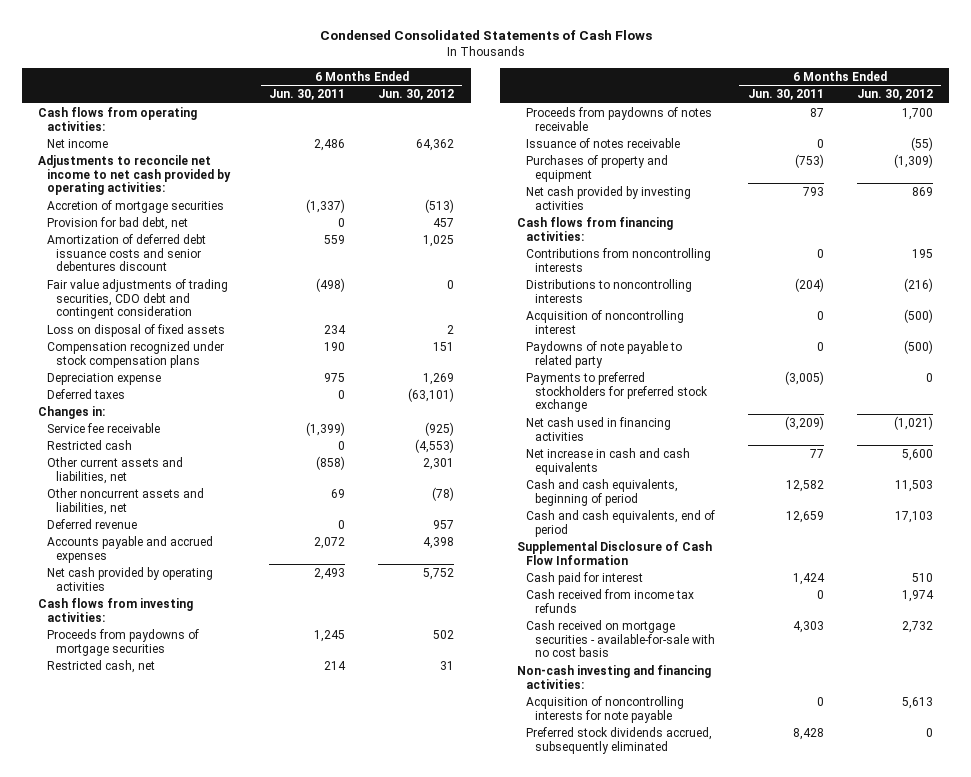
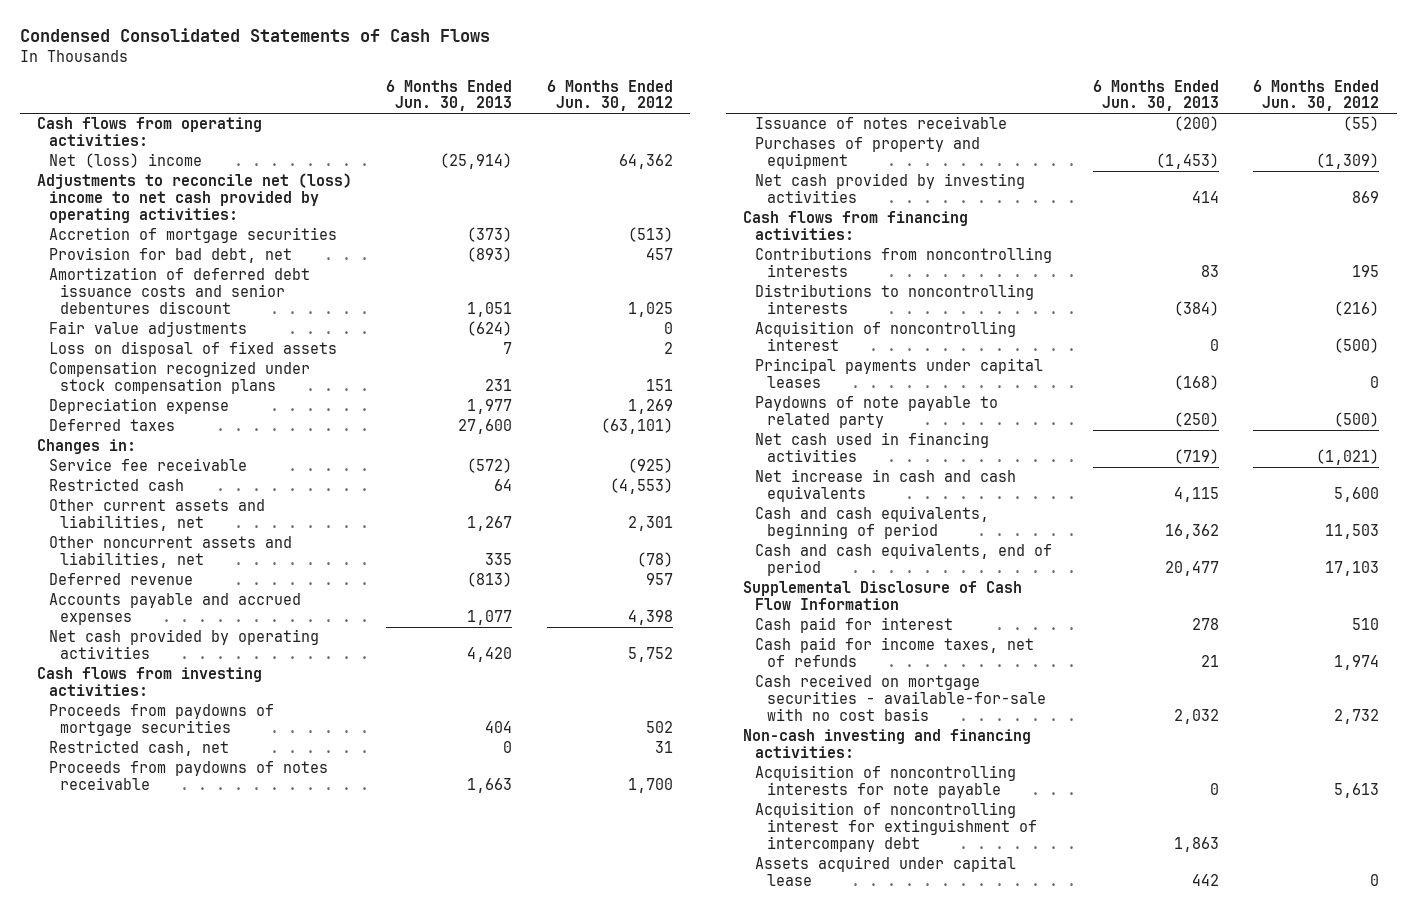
- | 6 Months Ended Jun. 30, 2011 | 6 Months Ended Jun. 30, 2012
+ | 6 Months Ended Jun. 30, 2013 | 6 Months Ended Jun. 30, 2012
- Net income | 2,486 | 64,362
- Adjustments to reconcile net income to net cash provided by operating activities:
+ Net (loss) income | (25,914) | 64,362
+ Adjustments to reconcile net (loss) income to net cash provided by operating activities:
- Fair value adjustments of trading securities, CDO debt and contingent consideration | (498) | 0
+ Fair value adjustments | (624) | 0
+ Principal payments under capital leases | (168) | 0
- Payments to preferred stockholders for preferred stock exchange | (3,005) | 0
- Cash received from income tax refunds | 0 | 1,974
+ Cash paid for income taxes, net of refunds | 21 | 1,974
- Preferred stock dividends accrued, subsequently eliminated | 8,428 | 0
+ Acquisition of noncontrolling interest for extinguishment of intercompany debt | 1,863 |
+ Assets acquired under capital lease | 442 | 0

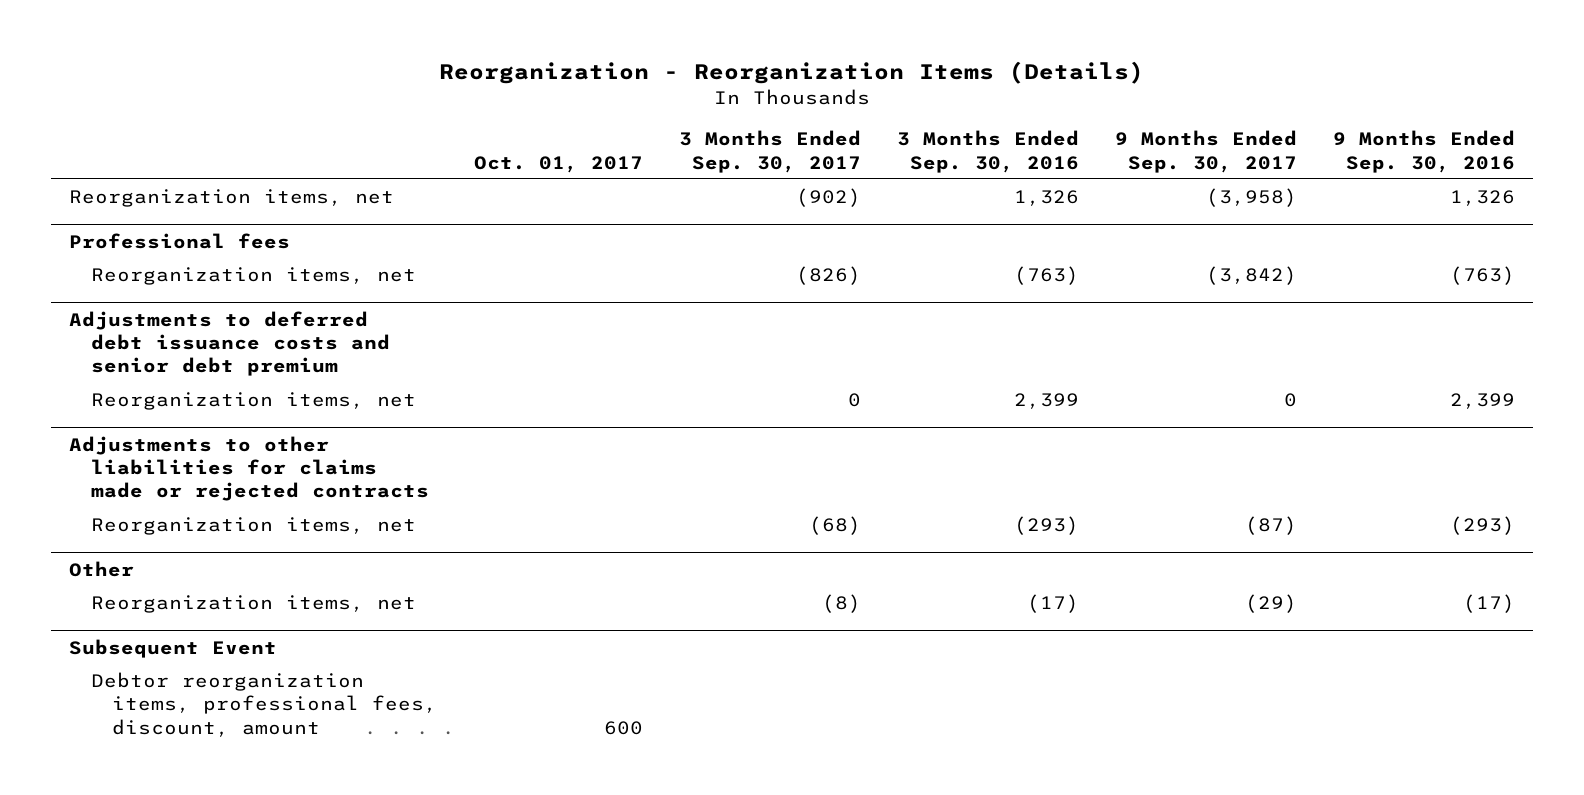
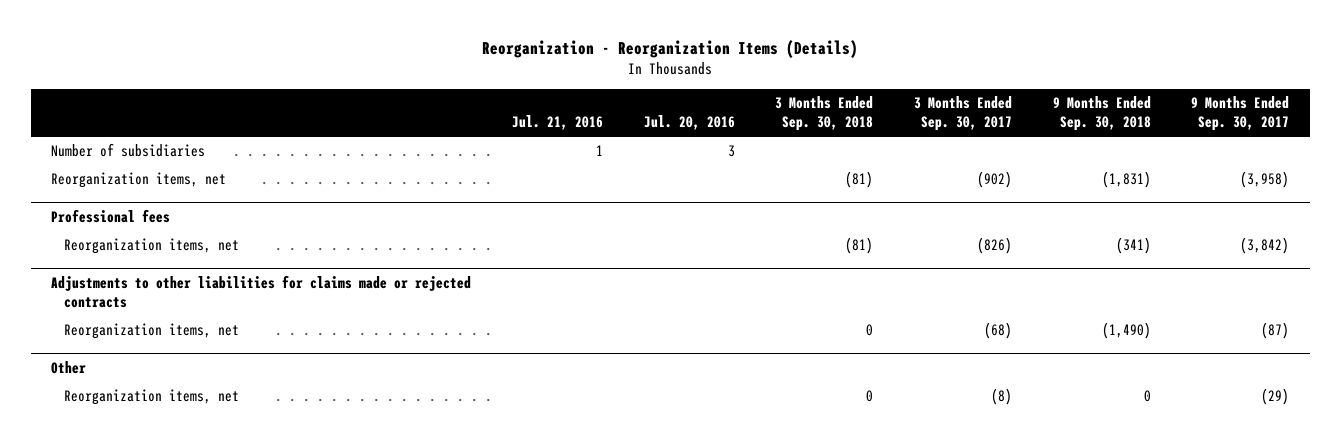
- | Oct. 01, 2017 | 3 Months Ended Sep. 30, 2017 | 3 Months Ended Sep. 30, 2016 | 9 Months Ended Sep. 30, 2017 | 9 Months Ended Sep. 30, 2016
+ | Jul. 21, 2016 | Jul. 20, 2016 | 3 Months Ended Sep. 30, 2018 | 3 Months Ended Sep. 30, 2017 | 9 Months Ended Sep. 30, 2018 | 9 Months Ended Sep. 30, 2017
+ Number of subsidiaries | 1 | 3 | | | |
- Adjustments to deferred debt issuance costs and senior debt premium
- Reorganization items, net | | 0 | 2,399 | 0 | 2,399
- Subsequent Event
- Debtor reorganization items, professional fees, discount, amount | 600 | | | |

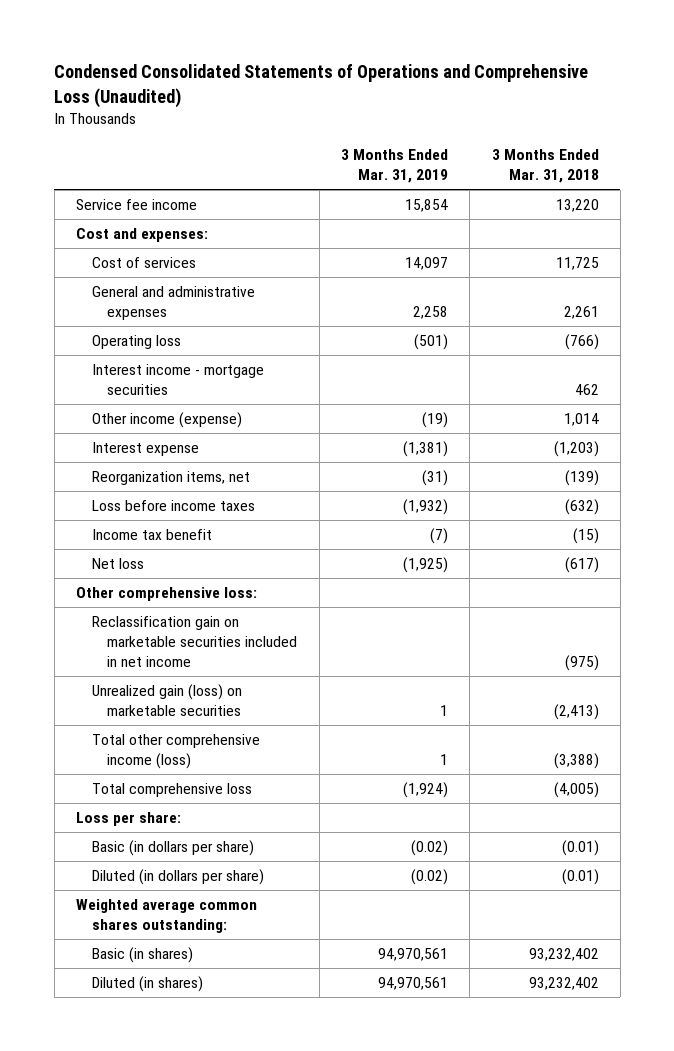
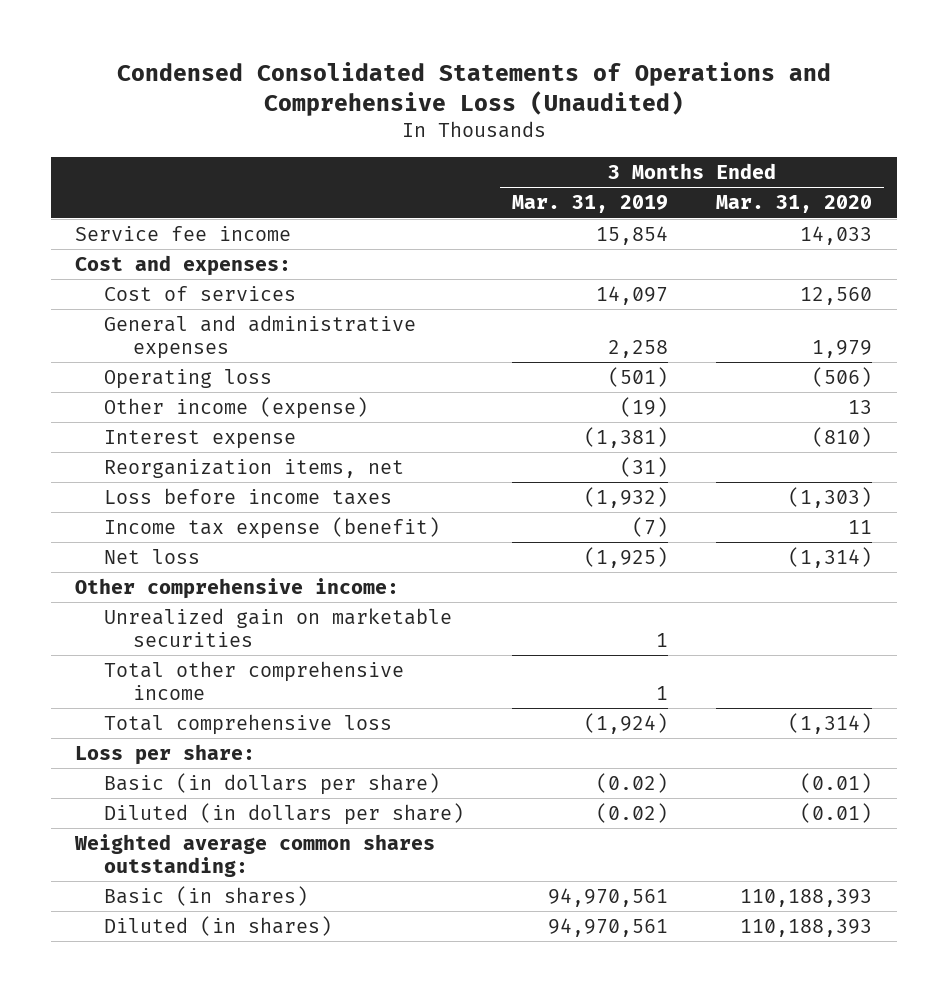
- | 3 Months Ended Mar. 31, 2019 | 3 Months Ended Mar. 31, 2018
+ | 3 Months Ended Mar. 31, 2019 | 3 Months Ended Mar. 31, 2020
- Interest income - mortgage securities | | 462
- Income tax benefit | (7) | (15)
+ Income tax expense (benefit) | (7) | 11
- Other comprehensive loss:
- Reclassification gain on marketable securities included in net income | | (975)
- Unrealized gain (loss) on marketable securities | 1 | (2,413)
- Total other comprehensive income (loss) | 1 | (3,388)
+ Other comprehensive income:
+ Unrealized gain on marketable securities | 1 |
+ Total other comprehensive income | 1 |

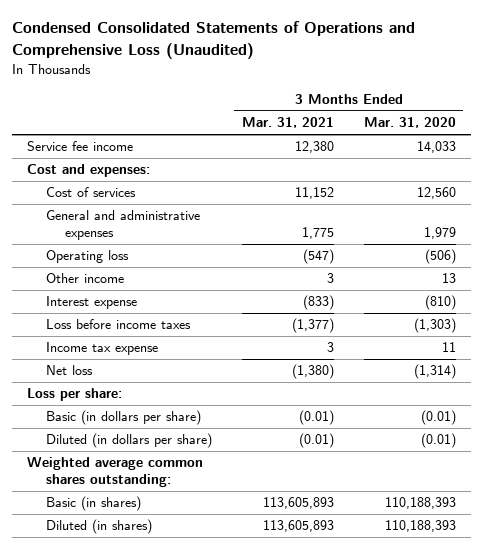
- | 3 Months Ended Mar. 31, 2019 | 3 Months Ended Mar. 31, 2020
+ | 3 Months Ended Mar. 31, 2021 | 3 Months Ended Mar. 31, 2020
- Other income (expense) | (19) | 13
+ Other income | 3 | 13
- Reorganization items, net | (31) |
- Income tax expense (benefit) | (7) | 11
+ Income tax expense | 3 | 11
- Other comprehensive income:
- Unrealized gain on marketable securities | 1 |
- Total other comprehensive income | 1 |
- Total comprehensive loss | (1,924) | (1,314)

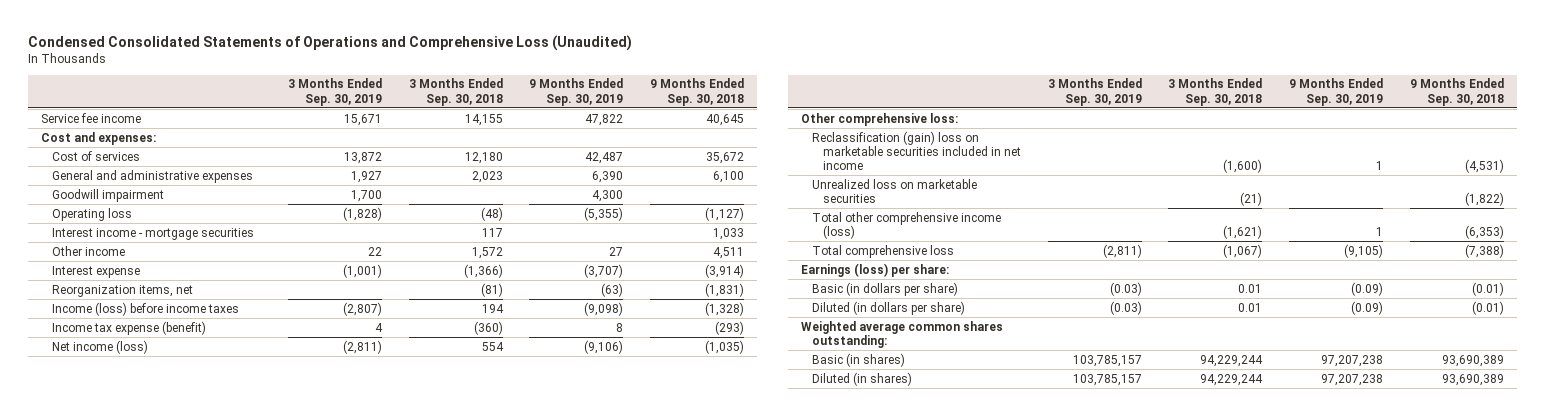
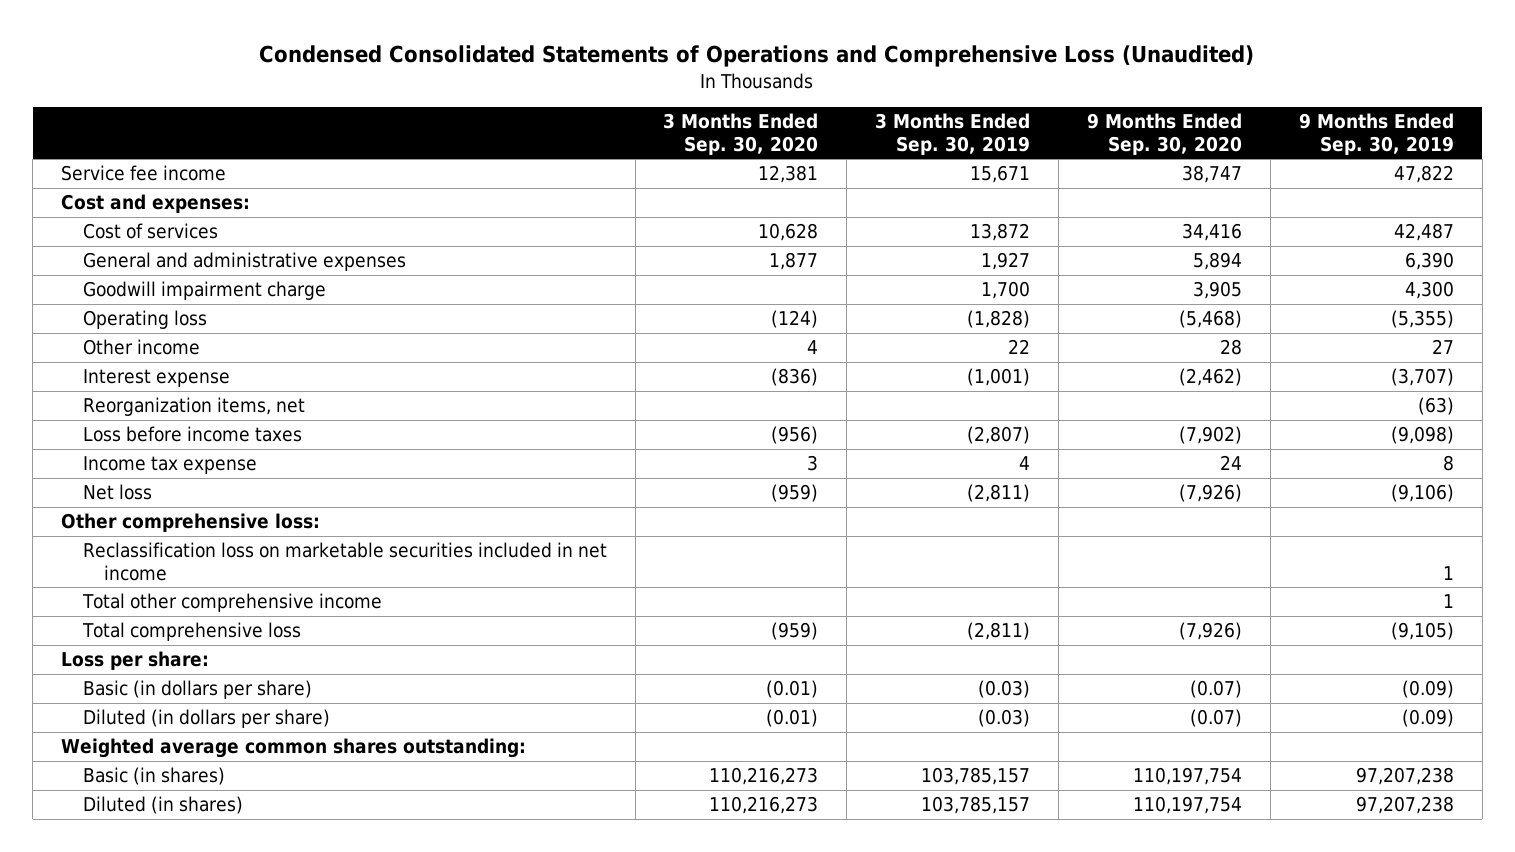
- | 3 Months Ended Sep. 30, 2019 | 3 Months Ended Sep. 30, 2018 | 9 Months Ended Sep. 30, 2019 | 9 Months Ended Sep. 30, 2018
+ | 3 Months Ended Sep. 30, 2020 | 3 Months Ended Sep. 30, 2019 | 9 Months Ended Sep. 30, 2020 | 9 Months Ended Sep. 30, 2019
- Goodwill impairment | 1,700 | | 4,300 |
+ Goodwill impairment charge | | 1,700 | 3,905 | 4,300
- Interest income - mortgage securities | | 117 | | 1,033
- Income (loss) before income taxes | (2,807) | 194 | (9,098) | (1,328)
- Income tax expense (benefit) | 4 | (360) | 8 | (293)
- Net income (loss) | (2,811) | 554 | (9,106) | (1,035)
+ Loss before income taxes | (956) | (2,807) | (7,902) | (9,098)
+ Income tax expense | 3 | 4 | 24 | 8
+ Net loss | (959) | (2,811) | (7,926) | (9,106)
- Reclassification (gain) loss on marketable securities included in net income | | (1,600) | 1 | (4,531)
- Unrealized loss on marketable securities | | (21) | | (1,822)
- Total other comprehensive income (loss) | | (1,621) | 1 | (6,353)
+ Reclassification loss on marketable securities included in net income | | | | 1
+ Total other comprehensive income | | | | 1
- Earnings (loss) per share:
+ Loss per share:

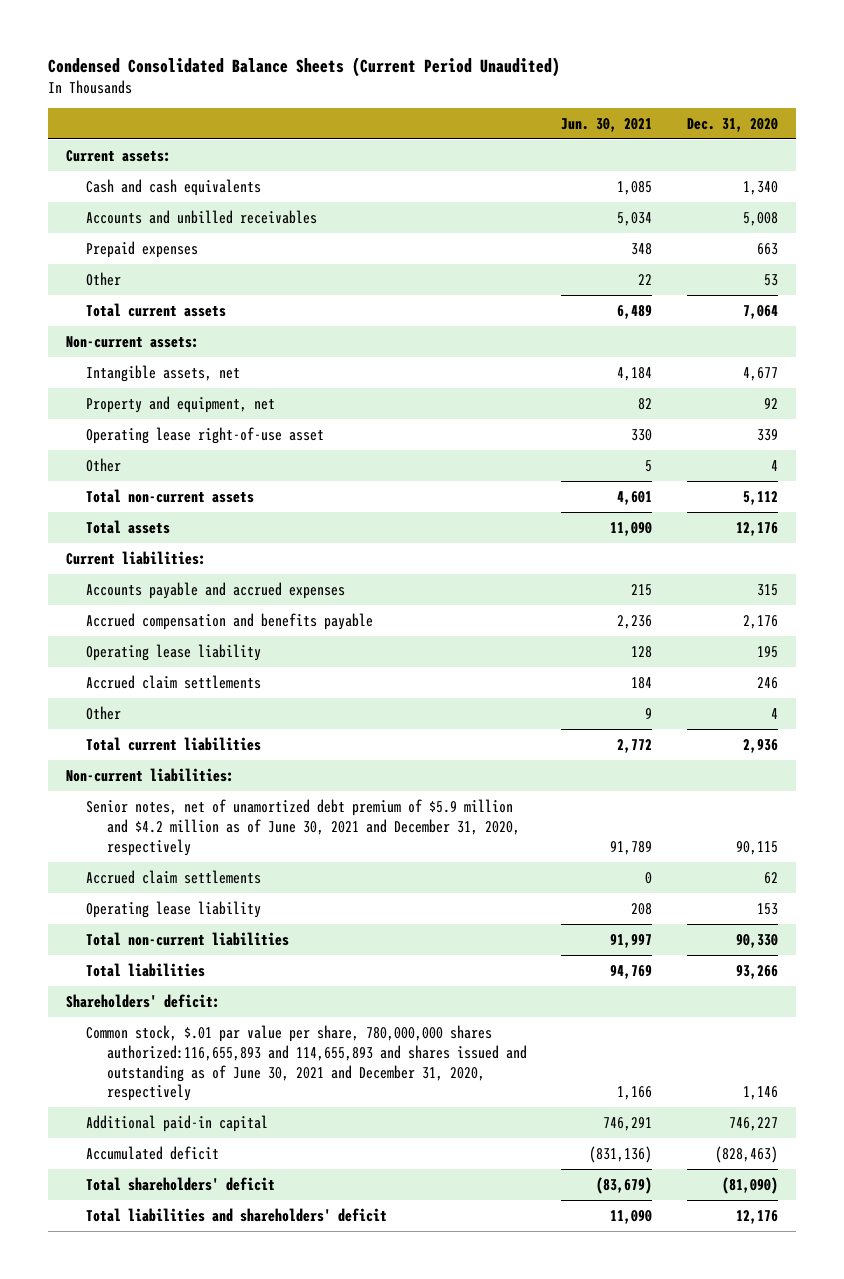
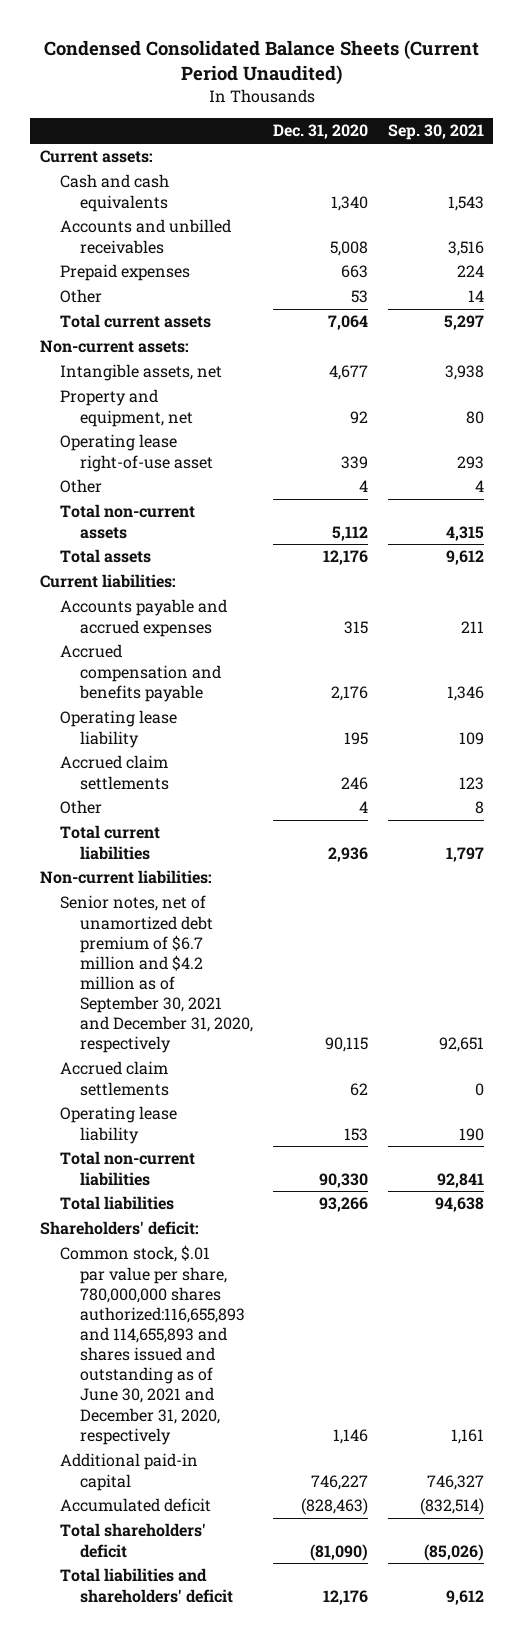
- | Jun. 30, 2021 | Dec. 31, 2020
+ | Dec. 31, 2020 | Sep. 30, 2021
- Senior notes, net of unamortized debt premium of $5.9 million and $4.2 million as of June 30, 2021 and December 31, 2020, respectively | 91,789 | 90,115
+ Senior notes, net of unamortized debt premium of $6.7 million and $4.2 million as of September 30, 2021 and December 31, 2020, respectively | 90,115 | 92,651

